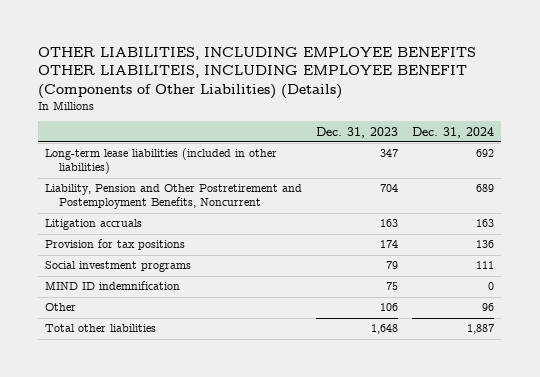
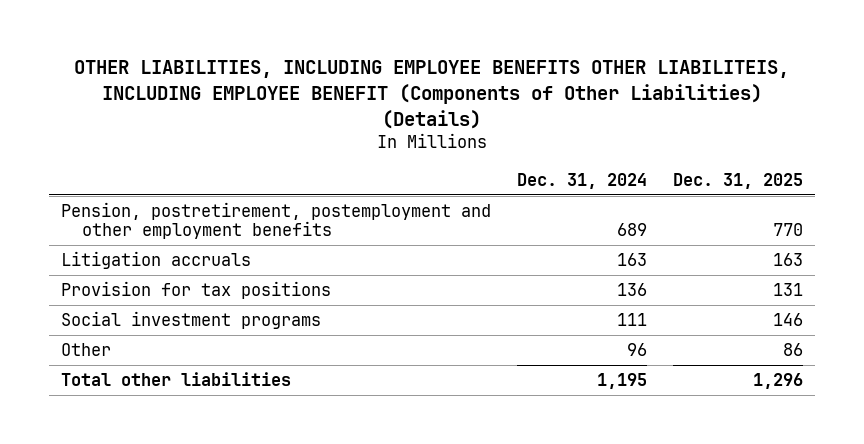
- | Dec. 31, 2023 | Dec. 31, 2024
+ | Dec. 31, 2024 | Dec. 31, 2025
- Long-term lease liabilities (included in other liabilities) | 347 | 692
- Liability, Pension and Other Postretirement and Postemployment Benefits, Noncurrent | 704 | 689
+ Pension, postretirement, postemployment and other employment benefits | 689 | 770
- MIND ID indemnification | 75 | 0
- Total other liabilities | 1,648 | 1,887
+ Total other liabilities | 1,195 | 1,296

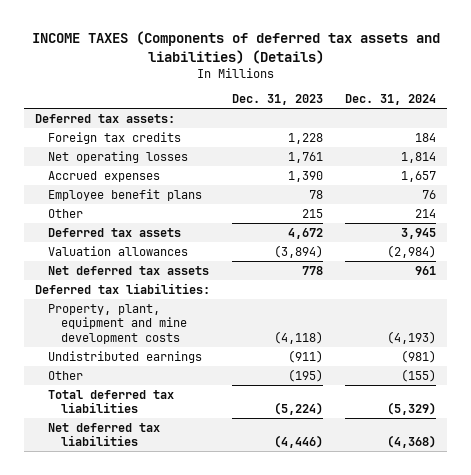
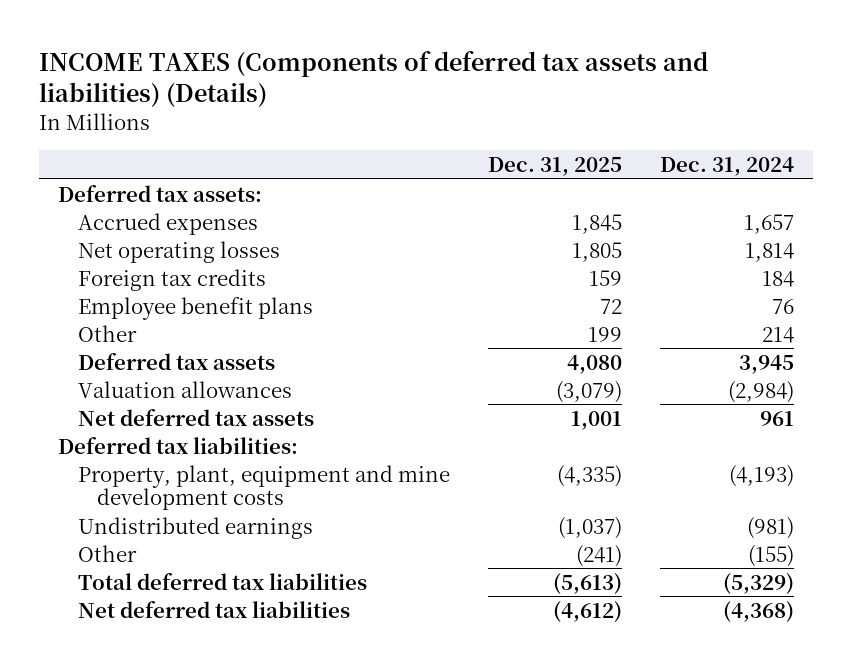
- | Dec. 31, 2023 | Dec. 31, 2024
+ | Dec. 31, 2025 | Dec. 31, 2024
moved down: Net operating losses | 1,805 | 1,814
moved down: Foreign tax credits | 159 | 184

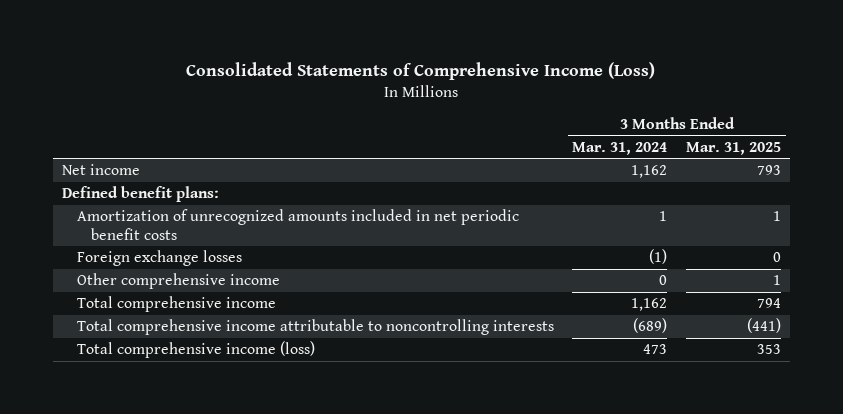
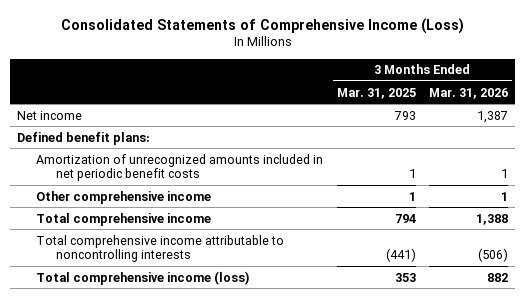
- | 3 Months Ended Mar. 31, 2024 | 3 Months Ended Mar. 31, 2025
+ | 3 Months Ended Mar. 31, 2025 | 3 Months Ended Mar. 31, 2026
- Foreign exchange losses | (1) | 0

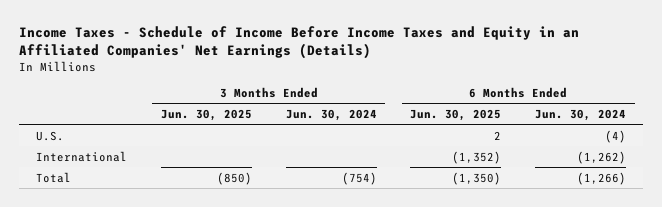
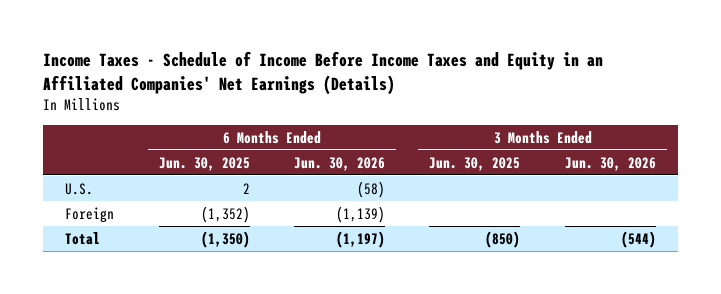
- | 3 Months Ended Jun. 30, 2025 | 3 Months Ended Jun. 30, 2024 | 6 Months Ended Jun. 30, 2025 | 6 Months Ended Jun. 30, 2024
+ | 6 Months Ended Jun. 30, 2025 | 6 Months Ended Jun. 30, 2026 | 3 Months Ended Jun. 30, 2025 | 3 Months Ended Jun. 30, 2026
- International | | | (1,352) | (1,262)
+ Foreign | (1,352) | (1,139) | |

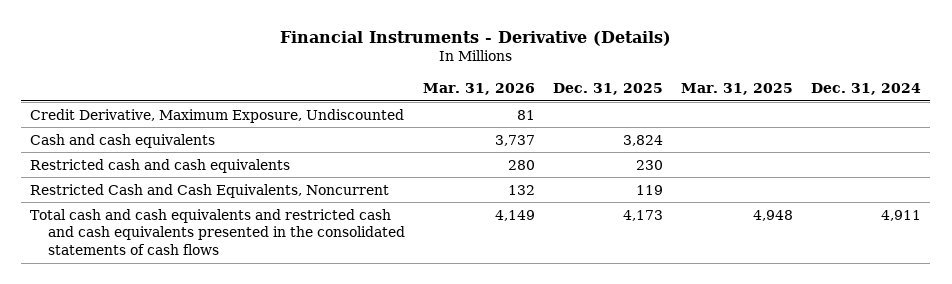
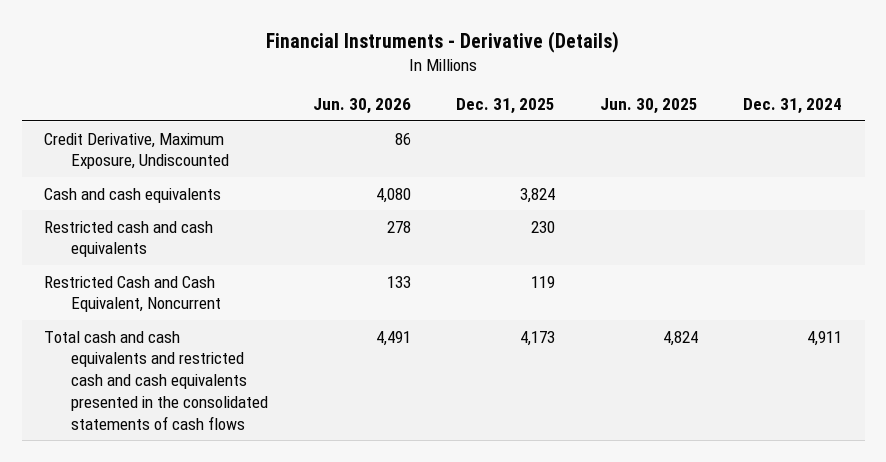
- | Mar. 31, 2026 | Dec. 31, 2025 | Mar. 31, 2025 | Dec. 31, 2024
+ | Jun. 30, 2026 | Dec. 31, 2025 | Jun. 30, 2025 | Dec. 31, 2024
- Restricted Cash and Cash Equivalents, Noncurrent | 132 | 119 | |
+ Restricted Cash and Cash Equivalent, Noncurrent | 133 | 119 | |

